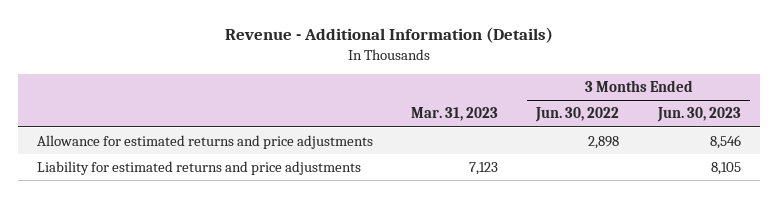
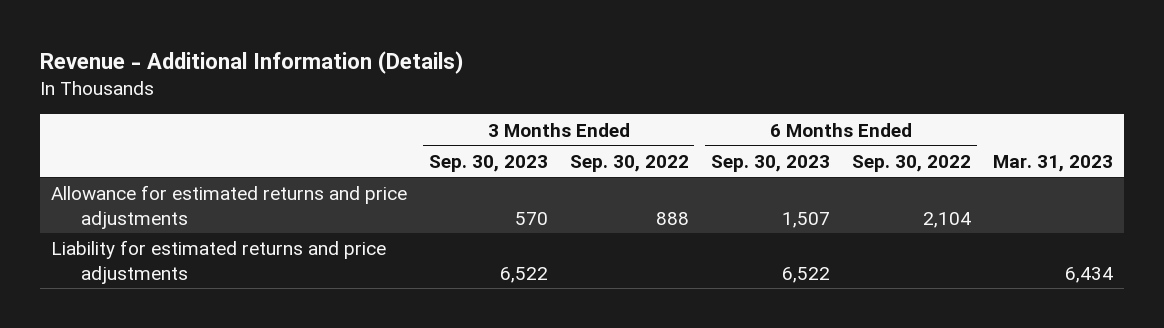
- | Mar. 31, 2023 | 3 Months Ended Jun. 30, 2022 | 3 Months Ended Jun. 30, 2023
+ | 3 Months Ended Sep. 30, 2023 | 3 Months Ended Sep. 30, 2022 | 6 Months Ended Sep. 30, 2023 | 6 Months Ended Sep. 30, 2022 | Mar. 31, 2023
- Liability for estimated returns and price adjustments | 7,123 | | 8,105
+ Liability for estimated returns and price adjustments | 6,522 | | 6,522 | | 6,434

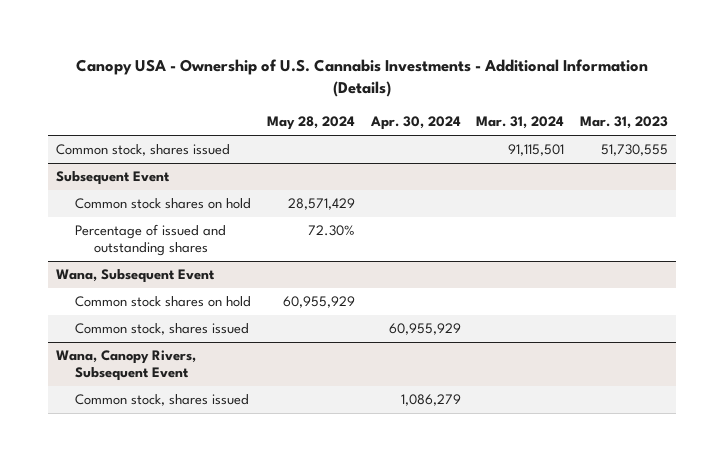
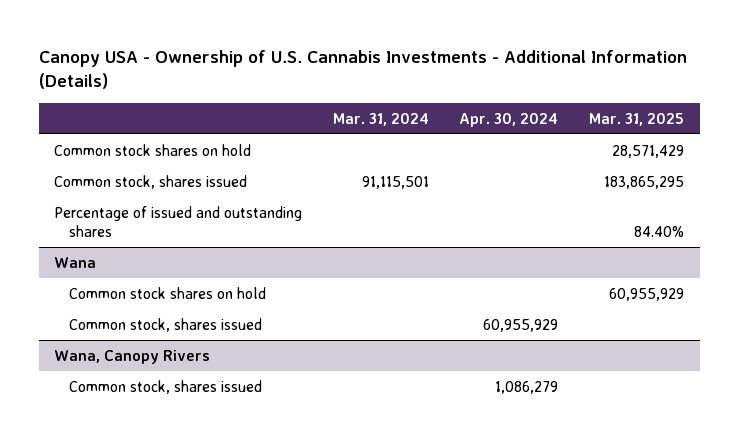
- | May 28, 2024 | Apr. 30, 2024 | Mar. 31, 2024 | Mar. 31, 2023
+ | Mar. 31, 2024 | Apr. 30, 2024 | Mar. 31, 2025
+ Common stock shares on hold | | | 28,571,429
- Subsequent Event
- Common stock shares on hold | 28,571,429 | | |
- Percentage of issued and outstanding shares | 72.30% | | |
- Wana, Subsequent Event
+ Percentage of issued and outstanding shares | | | 84.40%
+ Wana
- Wana, Canopy Rivers, Subsequent Event
+ Wana, Canopy Rivers

